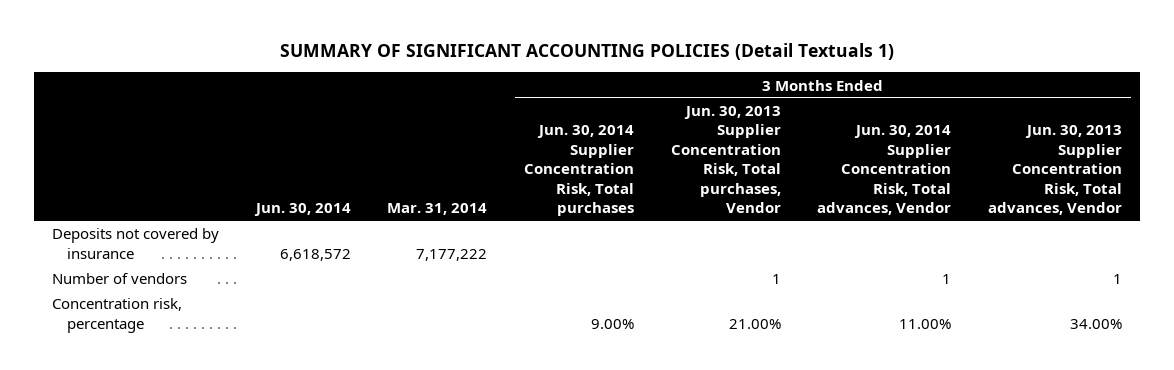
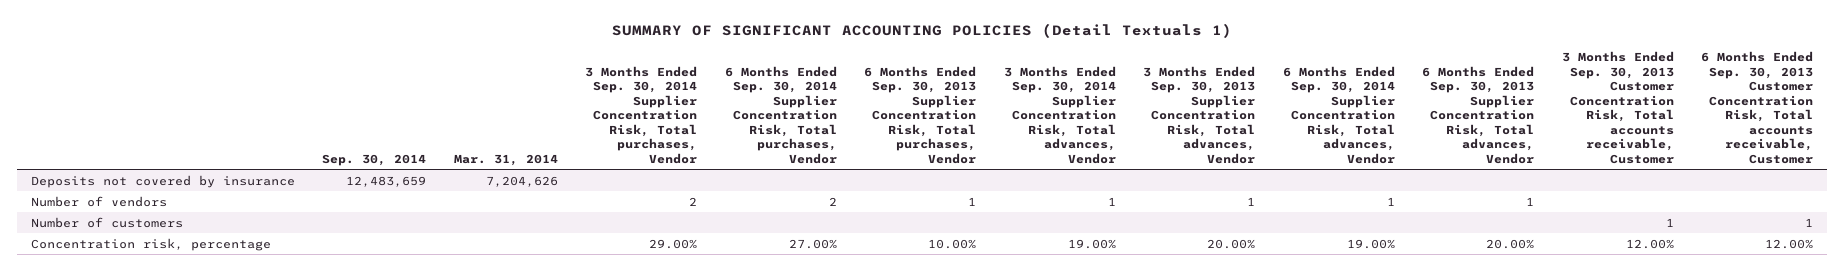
- | Jun. 30, 2014 | Mar. 31, 2014 | 3 Months Ended Jun. 30, 2014 Supplier Concentration Risk, Total purchases | 3 Months Ended Jun. 30, 2013 Supplier Concentration Risk, Total purchases, Vendor | 3 Months Ended Jun. 30, 2014 Supplier Concentration Risk, Total advances, Vendor | 3 Months Ended Jun. 30, 2013 Supplier Concentration Risk, Total advances, Vendor
+ | Sep. 30, 2014 | Mar. 31, 2014 | 3 Months Ended Sep. 30, 2014 Supplier Concentration Risk, Total purchases, Vendor | 6 Months Ended Sep. 30, 2014 Supplier Concentration Risk, Total purchases, Vendor | 6 Months Ended Sep. 30, 2013 Supplier Concentration Risk, Total purchases, Vendor | 3 Months Ended Sep. 30, 2014 Supplier Concentration Risk, Total advances, Vendor | 3 Months Ended Sep. 30, 2013 Supplier Concentration Risk, Total advances, Vendor | 6 Months Ended Sep. 30, 2014 Supplier Concentration Risk, Total advances, Vendor | 6 Months Ended Sep. 30, 2013 Supplier Concentration Risk, Total advances, Vendor | 3 Months Ended Sep. 30, 2013 Customer Concentration Risk, Total accounts receivable, Customer | 6 Months Ended Sep. 30, 2013 Customer Concentration Risk, Total accounts receivable, Customer
- Deposits not covered by insurance | 6,618,572 | 7,177,222 | | | |
+ Deposits not covered by insurance | 12,483,659 | 7,204,626 | | | | | | | | |
+ Number of customers | | | | | | | | | | 1 | 1

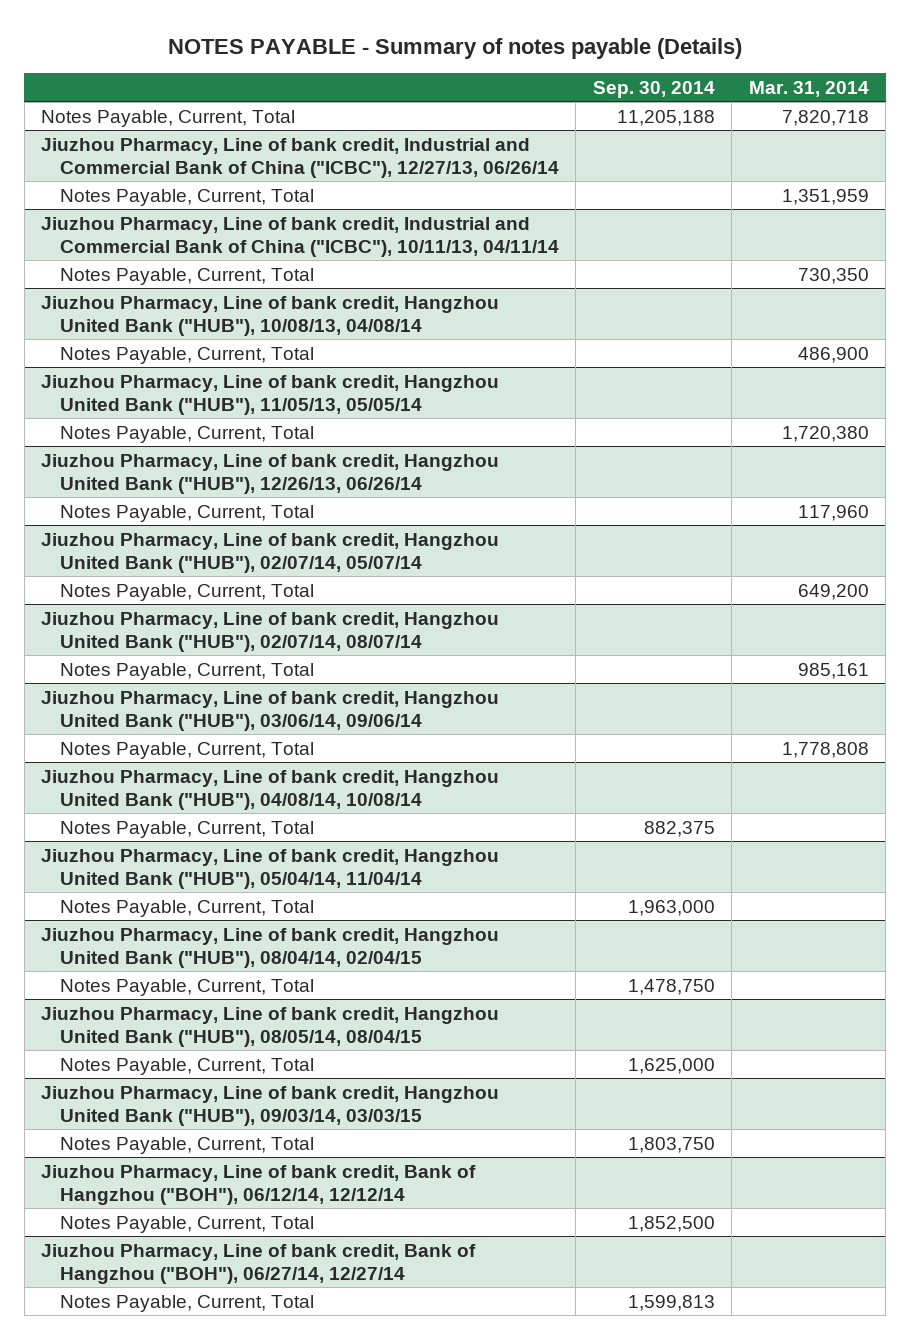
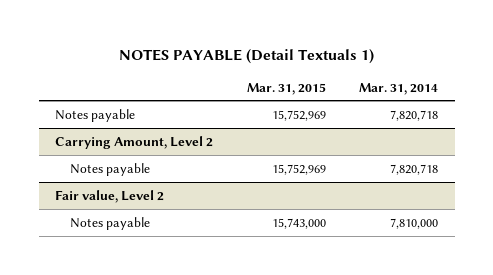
- NOTES PAYABLE - Summary of notes payable (Details)
+ NOTES PAYABLE (Detail Textuals 1)
- | Sep. 30, 2014 | Mar. 31, 2014
+ | Mar. 31, 2015 | Mar. 31, 2014
- Notes Payable, Current, Total | 11,205,188 | 7,820,718
- Jiuzhou Pharmacy, Line of bank credit, Industrial and Commercial Bank of China ("ICBC"), 12/27/13, 06/26/14
- Notes Payable, Current, Total | | 1,351,959
- Jiuzhou Pharmacy, Line of bank credit, Industrial and Commercial Bank of China ("ICBC"), 10/11/13, 04/11/14
- Notes Payable, Current, Total | | 730,350
- Jiuzhou Pharmacy, Line of bank credit, Hangzhou United Bank ("HUB"), 10/08/13, 04/08/14
- Notes Payable, Current, Total | | 486,900
- Jiuzhou Pharmacy, Line of bank credit, Hangzhou United Bank ("HUB"), 11/05/13, 05/05/14
- Notes Payable, Current, Total | | 1,720,380
- Jiuzhou Pharmacy, Line of bank credit, Hangzhou United Bank ("HUB"), 12/26/13, 06/26/14
- Notes Payable, Current, Total | | 117,960
- Jiuzhou Pharmacy, Line of bank credit, Hangzhou United Bank ("HUB"), 02/07/14, 05/07/14
- Notes Payable, Current, Total | | 649,200
- Jiuzhou Pharmacy, Line of bank credit, Hangzhou United Bank ("HUB"), 02/07/14, 08/07/14
- Notes Payable, Current, Total | | 985,161
- Jiuzhou Pharmacy, Line of bank credit, Hangzhou United Bank ("HUB"), 03/06/14, 09/06/14
- Notes Payable, Current, Total | | 1,778,808
- Jiuzhou Pharmacy, Line of bank credit, Hangzhou United Bank ("HUB"), 04/08/14, 10/08/14
- Notes Payable, Current, Total | 882,375 |
- Jiuzhou Pharmacy, Line of bank credit, Hangzhou United Bank ("HUB"), 05/04/14, 11/04/14
- Notes Payable, Current, Total | 1,963,000 |
- Jiuzhou Pharmacy, Line of bank credit, Hangzhou United Bank ("HUB"), 08/04/14, 02/04/15
- Notes Payable, Current, Total | 1,478,750 |
- Jiuzhou Pharmacy, Line of bank credit, Hangzhou United Bank ("HUB"), 08/05/14, 08/04/15
- Notes Payable, Current, Total | 1,625,000 |
- Jiuzhou Pharmacy, Line of bank credit, Hangzhou United Bank ("HUB"), 09/03/14, 03/03/15
- Notes Payable, Current, Total | 1,803,750 |
- Jiuzhou Pharmacy, Line of bank credit, Bank of Hangzhou ("BOH"), 06/12/14, 12/12/14
- Notes Payable, Current, Total | 1,852,500 |
- Jiuzhou Pharmacy, Line of bank credit, Bank of Hangzhou ("BOH"), 06/27/14, 12/27/14
- Notes Payable, Current, Total | 1,599,813 |
+ Notes payable | 15,752,969 | 7,820,718
+ Carrying Amount, Level 2
+ Notes payable | 15,752,969 | 7,820,718
+ Fair value, Level 2
+ Notes payable | 15,743,000 | 7,810,000

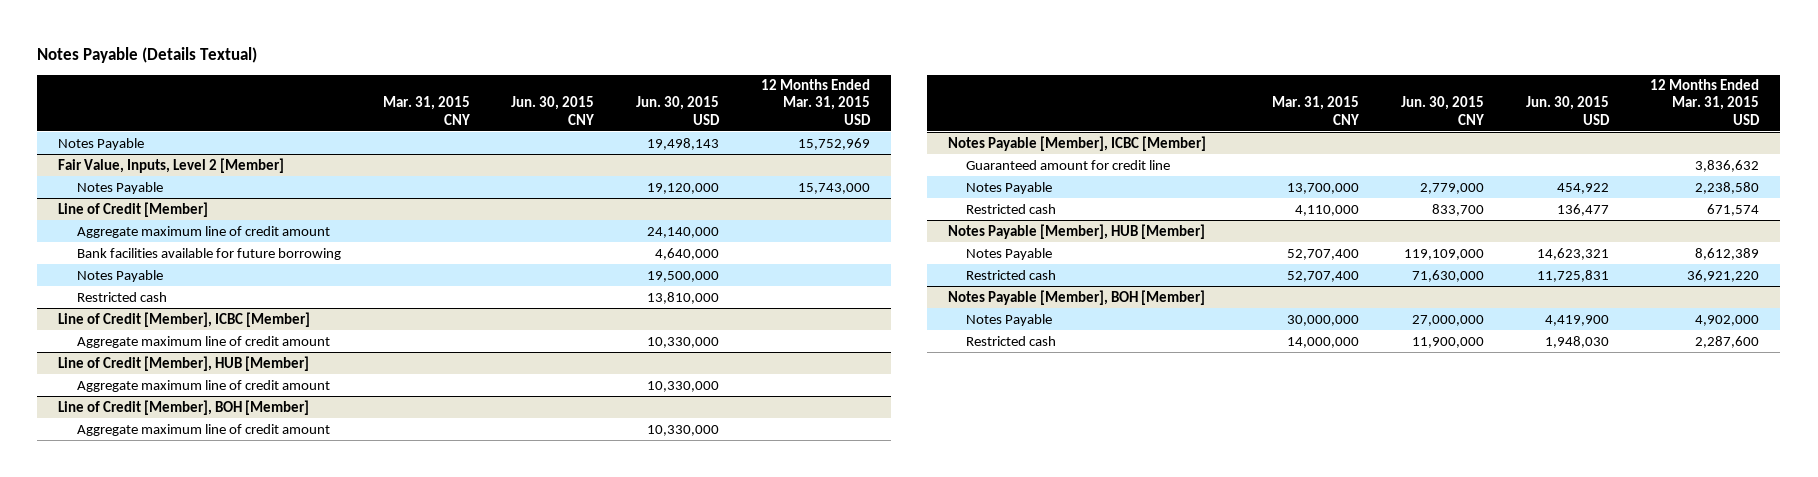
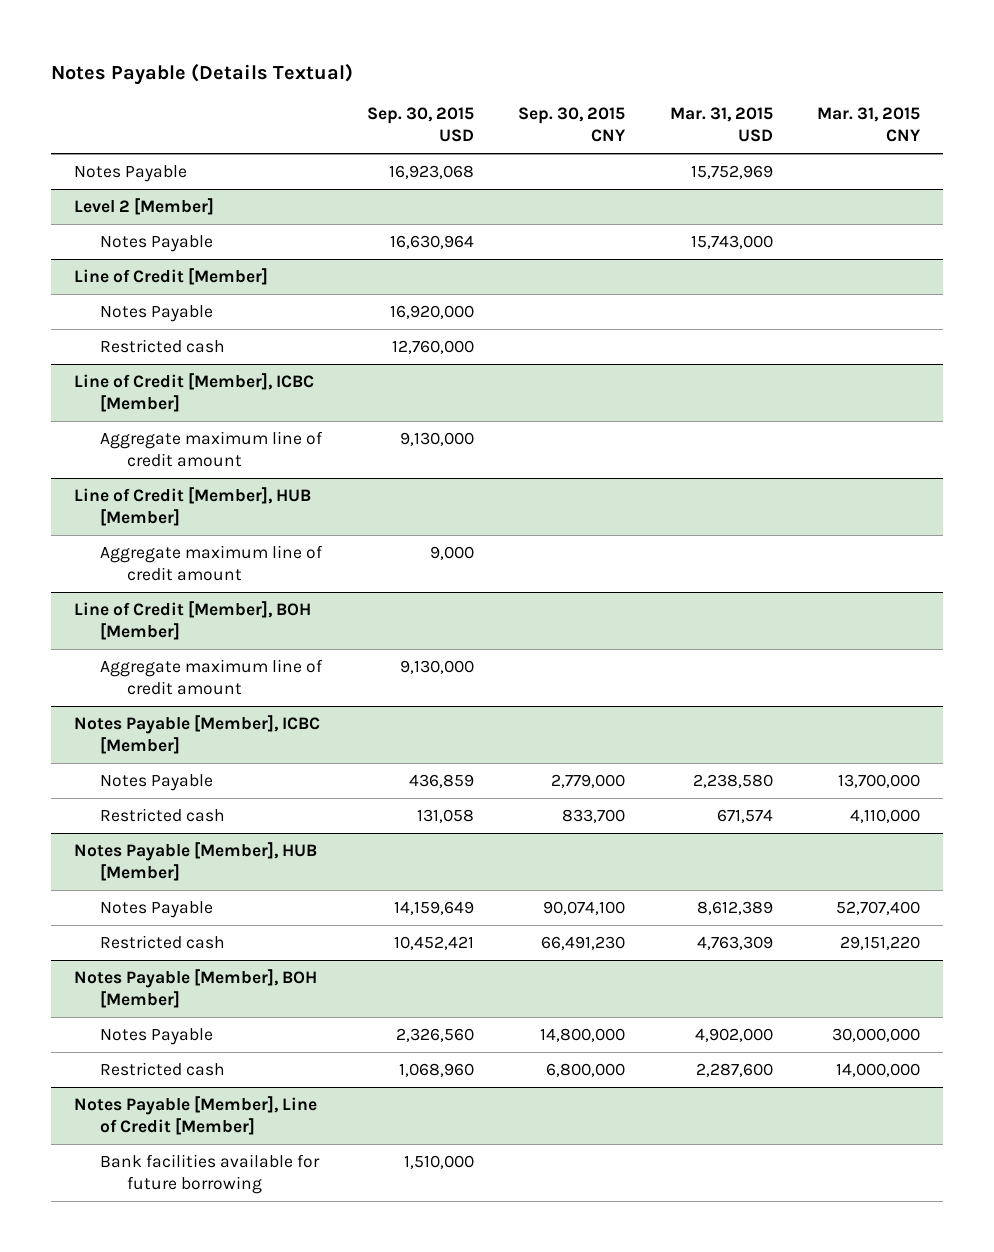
- | Mar. 31, 2015 CNY | Jun. 30, 2015 CNY | Jun. 30, 2015 USD | 12 Months Ended Mar. 31, 2015 USD
+ | Sep. 30, 2015 USD | Sep. 30, 2015 CNY | Mar. 31, 2015 USD | Mar. 31, 2015 CNY
- Fair Value, Inputs, Level 2 [Member]
+ Level 2 [Member]
@ Line of Credit [Member]
- Aggregate maximum line of credit amount | | | 24,140,000 |
- Bank facilities available for future borrowing | | | 4,640,000 |
@ Notes Payable [Member], ICBC [Member]
- Guaranteed amount for credit line | | | | 3,836,632
@ Notes Payable [Member], HUB [Member]
- Restricted cash | 52,707,400 | 71,630,000 | 11,725,831 | 36,921,220
+ Restricted cash | 10,452,421 | 66,491,230 | 4,763,309 | 29,151,220
+ Notes Payable [Member], Line of Credit [Member]
+ Bank facilities available for future borrowing | 1,510,000 | | |

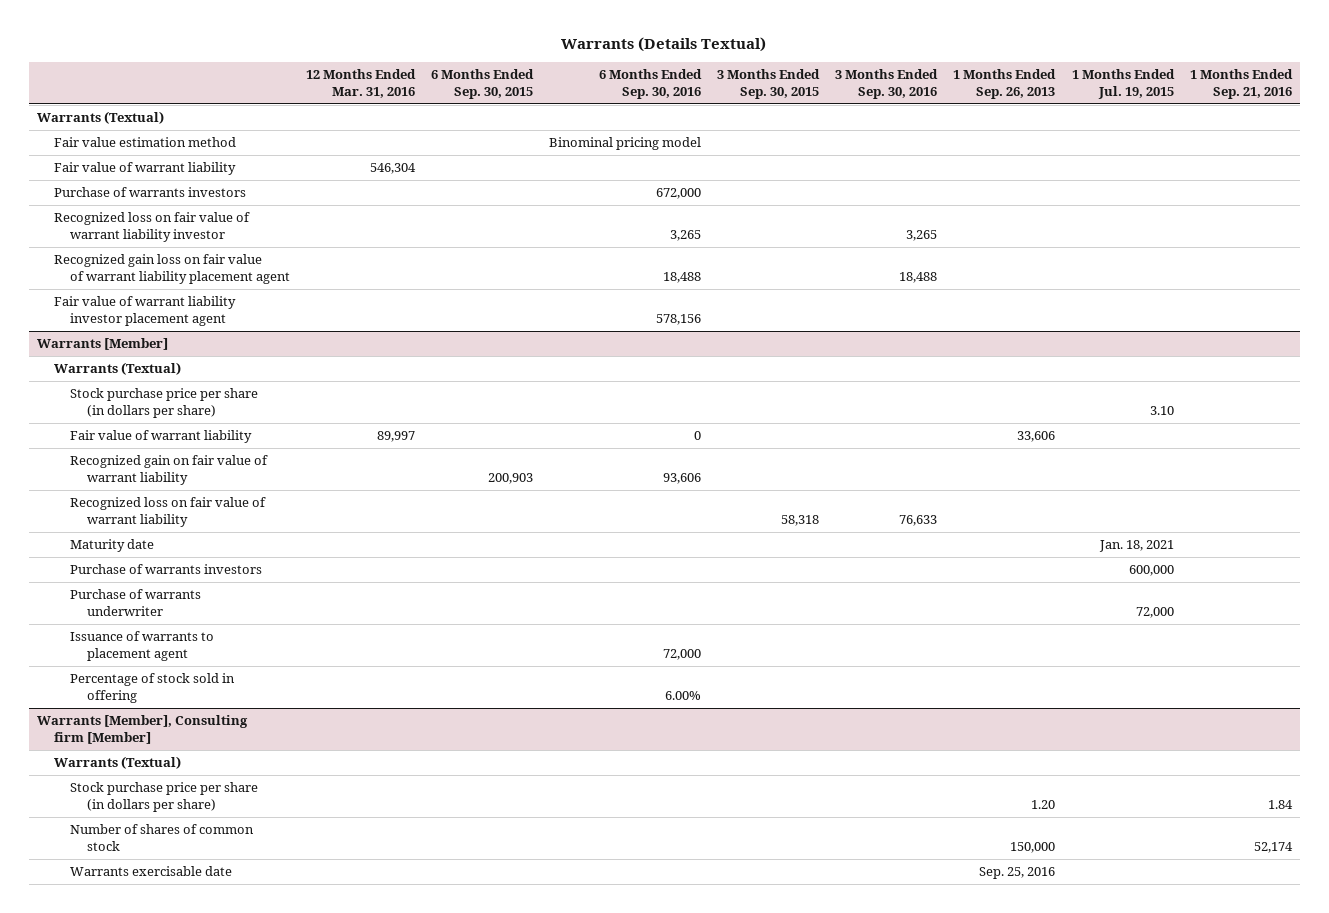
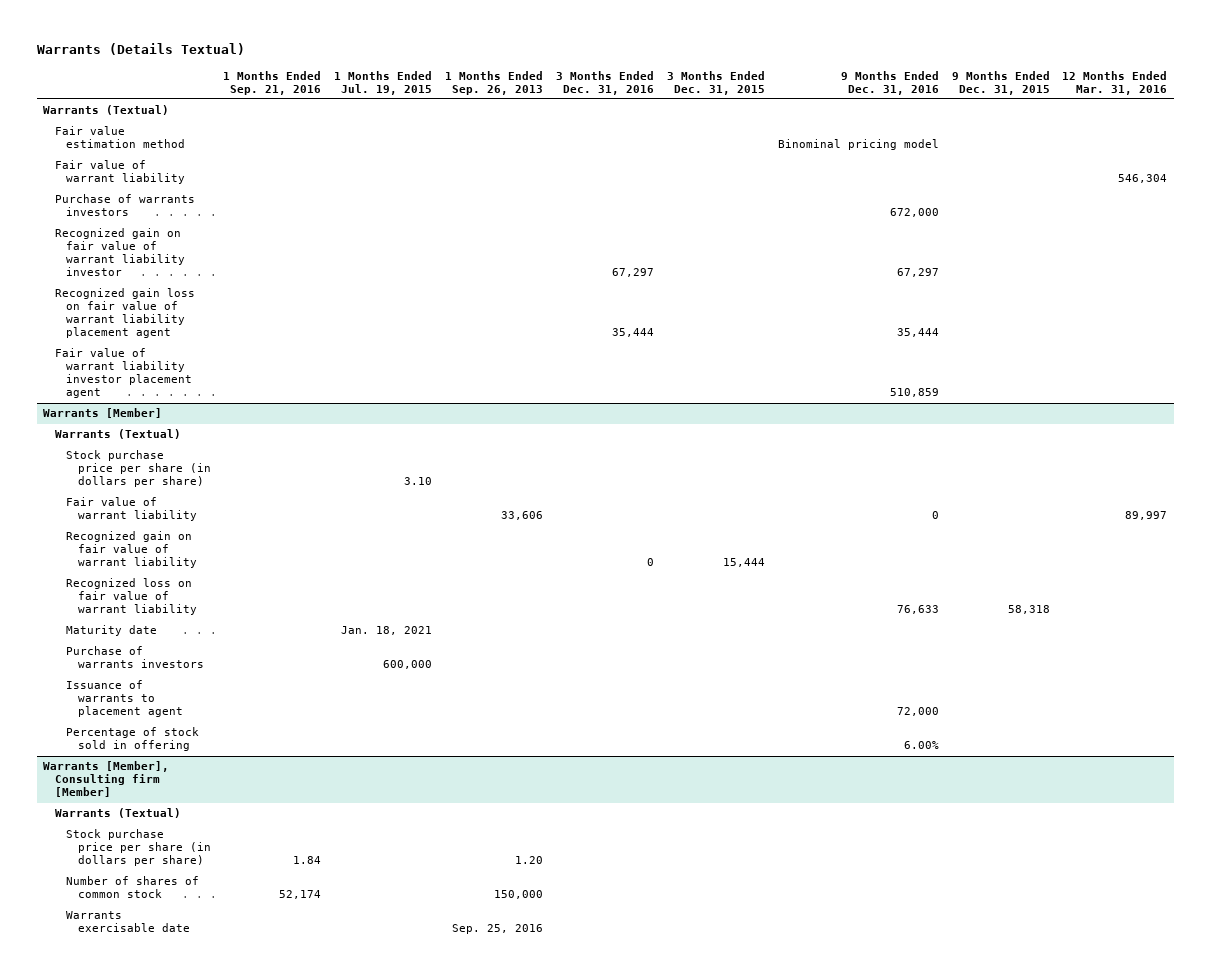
- | 12 Months Ended Mar. 31, 2016 | 6 Months Ended Sep. 30, 2015 | 6 Months Ended Sep. 30, 2016 | 3 Months Ended Sep. 30, 2015 | 3 Months Ended Sep. 30, 2016 | 1 Months Ended Sep. 26, 2013 | 1 Months Ended Jul. 19, 2015 | 1 Months Ended Sep. 21, 2016
+ | 1 Months Ended Sep. 21, 2016 | 1 Months Ended Jul. 19, 2015 | 1 Months Ended Sep. 26, 2013 | 3 Months Ended Dec. 31, 2016 | 3 Months Ended Dec. 31, 2015 | 9 Months Ended Dec. 31, 2016 | 9 Months Ended Dec. 31, 2015 | 12 Months Ended Mar. 31, 2016
- Recognized loss on fair value of warrant liability investor | | | 3,265 | | 3,265 | | |
+ Recognized gain on fair value of warrant liability investor | | | | 67,297 | | 67,297 | |
@ Warrants [Member]
- Purchase of warrants underwriter | | | | | | | 72,000 |

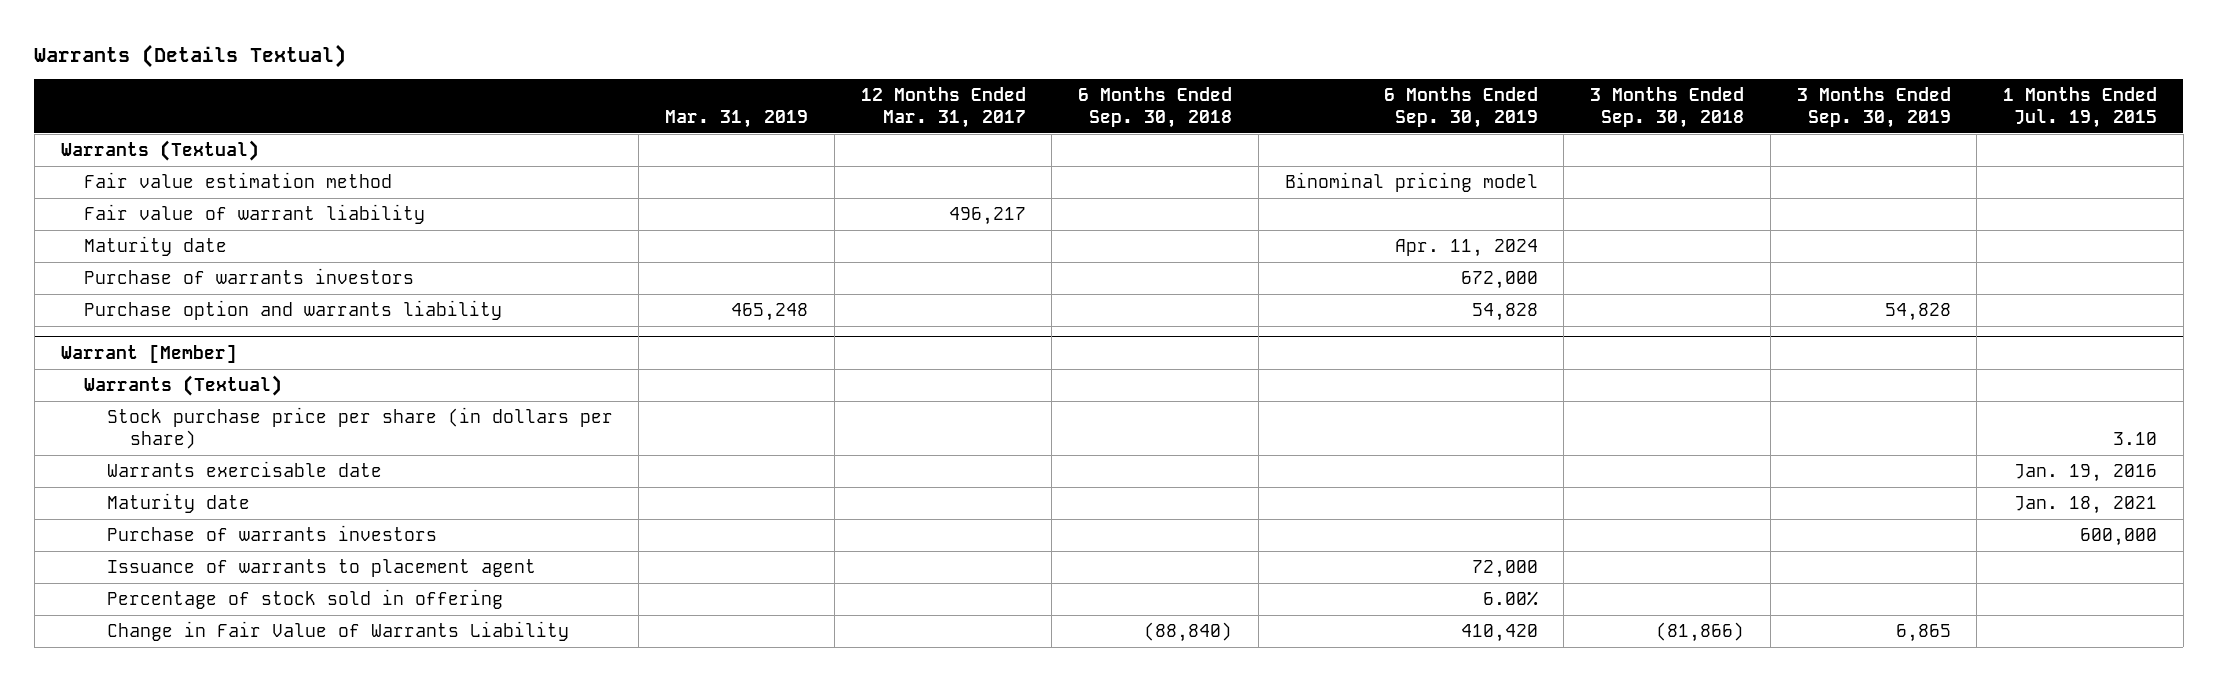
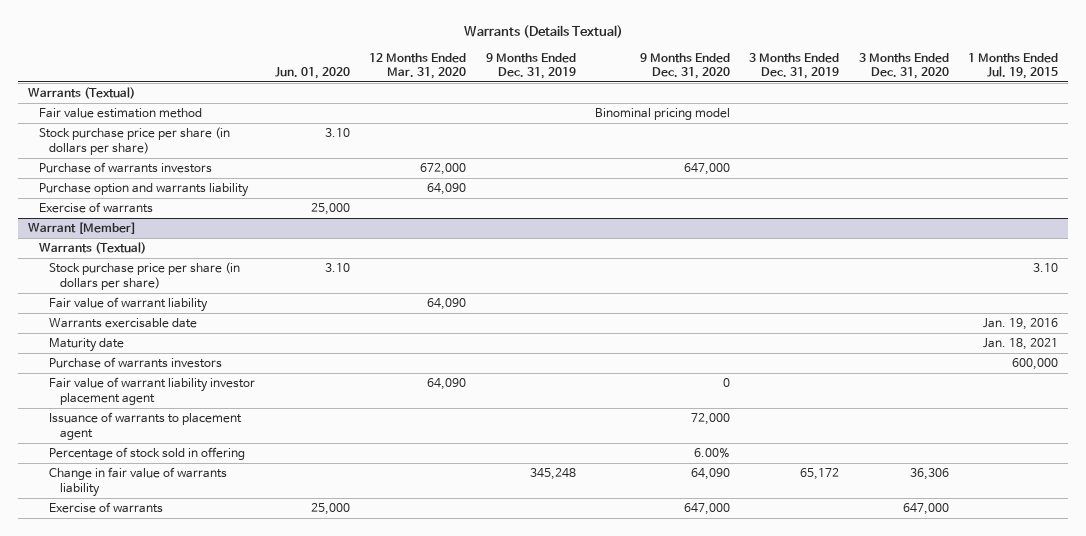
- | Mar. 31, 2019 | 12 Months Ended Mar. 31, 2017 | 6 Months Ended Sep. 30, 2018 | 6 Months Ended Sep. 30, 2019 | 3 Months Ended Sep. 30, 2018 | 3 Months Ended Sep. 30, 2019 | 1 Months Ended Jul. 19, 2015
+ | Jun. 01, 2020 | 12 Months Ended Mar. 31, 2020 | 9 Months Ended Dec. 31, 2019 | 9 Months Ended Dec. 31, 2020 | 3 Months Ended Dec. 31, 2019 | 3 Months Ended Dec. 31, 2020 | 1 Months Ended Jul. 19, 2015
- Fair value of warrant liability | | 496,217 | | | | |
- Maturity date | | | | Apr. 11, 2024 | | |
+ Stock purchase price per share (in dollars per share) | 3.10 | | | | | |
+ Exercise of warrants | 25,000 | | | | | |
@ Warrant [Member]
+ Fair value of warrant liability | | 64,090 | | | | |
+ Fair value of warrant liability investor placement agent | | 64,090 | | 0 | | |
- Change in Fair Value of Warrants Liability | | | (88,840) | 410,420 | (81,866) | 6,865 |
+ Change in fair value of warrants liability | | | 345,248 | 64,090 | 65,172 | 36,306 |
+ Exercise of warrants | 25,000 | | | 647,000 | | 647,000 |

